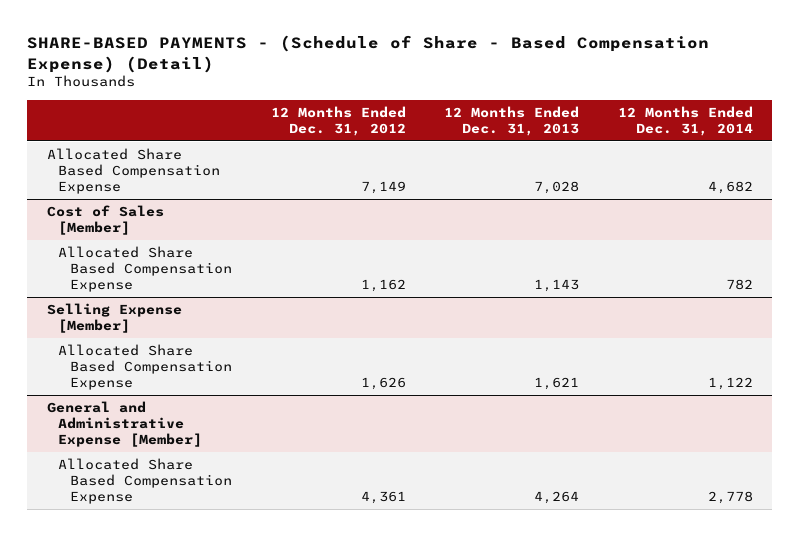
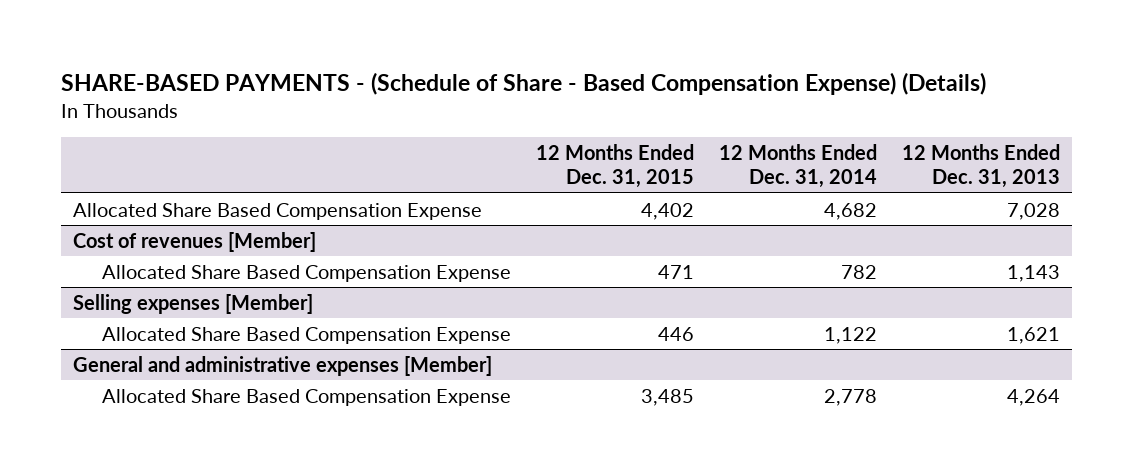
- SHARE-BASED PAYMENTS - (Schedule of Share - Based Compensation Expense) (Detail)
+ SHARE-BASED PAYMENTS - (Schedule of Share - Based Compensation Expense) (Details)
- | 12 Months Ended Dec. 31, 2012 | 12 Months Ended Dec. 31, 2013 | 12 Months Ended Dec. 31, 2014
+ | 12 Months Ended Dec. 31, 2015 | 12 Months Ended Dec. 31, 2014 | 12 Months Ended Dec. 31, 2013
- Cost of Sales [Member]
+ Cost of revenues [Member]
- Selling Expense [Member]
+ Selling expenses [Member]
- General and Administrative Expense [Member]
+ General and administrative expenses [Member]

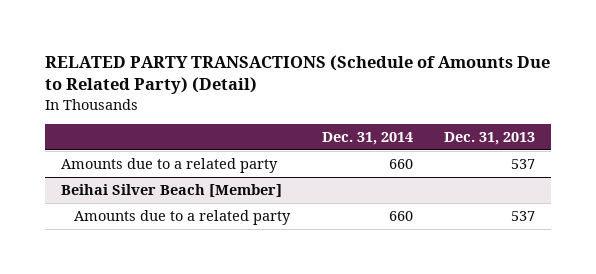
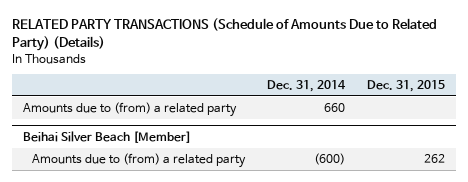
- RELATED PARTY TRANSACTIONS (Schedule of Amounts Due to Related Party) (Detail)
+ RELATED PARTY TRANSACTIONS (Schedule of Amounts Due to Related Party) (Details)
- | Dec. 31, 2014 | Dec. 31, 2013
+ | Dec. 31, 2014 | Dec. 31, 2015
- Amounts due to a related party | 660 | 537
+ Amounts due to (from) a related party | 660 |
@ Beihai Silver Beach [Member]
- Amounts due to a related party | 660 | 537
+ Amounts due to (from) a related party | (600) | 262

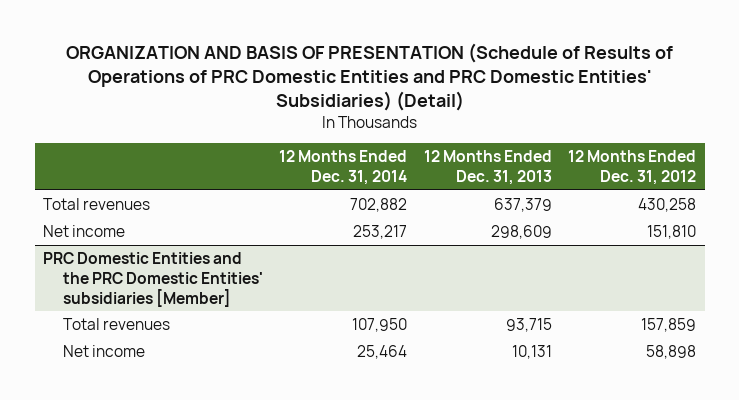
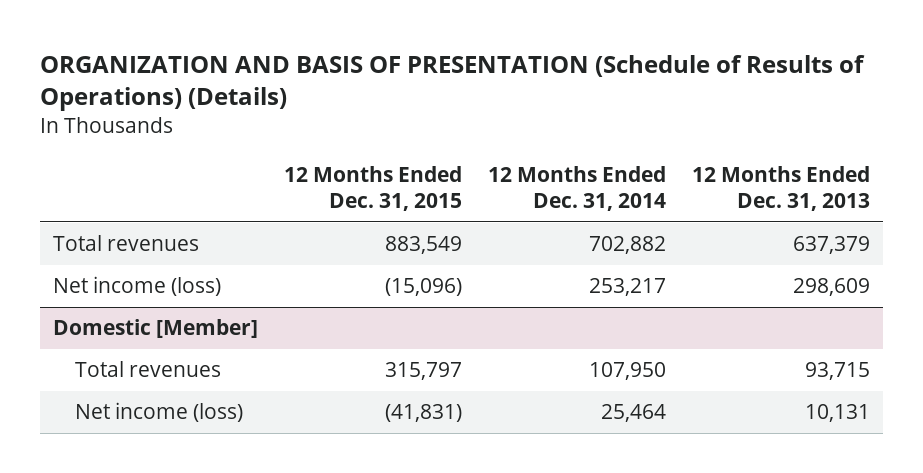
- ORGANIZATION AND BASIS OF PRESENTATION (Schedule of Results of Operations of PRC Domestic Entities and PRC Domestic Entities' Subsidiaries) (Detail)
+ ORGANIZATION AND BASIS OF PRESENTATION (Schedule of Results of Operations) (Details)
- | 12 Months Ended Dec. 31, 2014 | 12 Months Ended Dec. 31, 2013 | 12 Months Ended Dec. 31, 2012
+ | 12 Months Ended Dec. 31, 2015 | 12 Months Ended Dec. 31, 2014 | 12 Months Ended Dec. 31, 2013
- Net income | 253,217 | 298,609 | 151,810
- PRC Domestic Entities and the PRC Domestic Entities' subsidiaries [Member]
+ Net income (loss) | (15,096) | 253,217 | 298,609
+ Domestic [Member]
- Net income | 25,464 | 10,131 | 58,898
+ Net income (loss) | (41,831) | 25,464 | 10,131

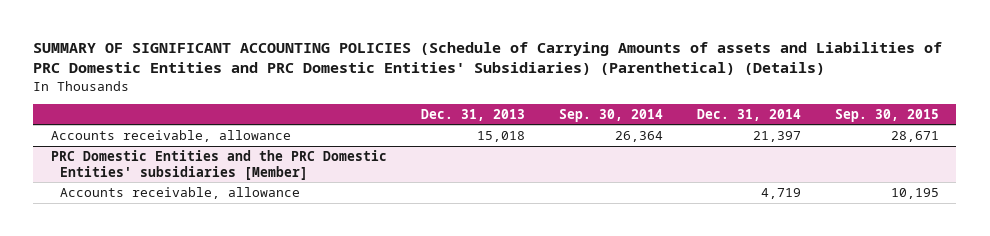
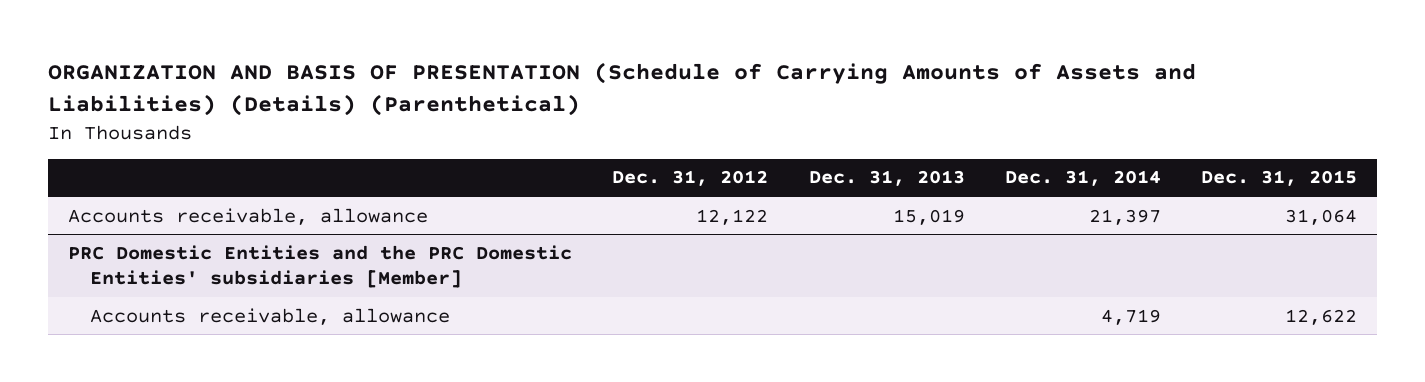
- SUMMARY OF SIGNIFICANT ACCOUNTING POLICIES (Schedule of Carrying Amounts of assets and Liabilities of PRC Domestic Entities and PRC Domestic Entities' Subsidiaries) (Parenthetical) (Details)
+ ORGANIZATION AND BASIS OF PRESENTATION (Schedule of Carrying Amounts of Assets and Liabilities) (Details) (Parenthetical)
- | Dec. 31, 2013 | Sep. 30, 2014 | Dec. 31, 2014 | Sep. 30, 2015
+ | Dec. 31, 2012 | Dec. 31, 2013 | Dec. 31, 2014 | Dec. 31, 2015
- Accounts receivable, allowance | 15,018 | 26,364 | 21,397 | 28,671
+ Accounts receivable, allowance | 12,122 | 15,019 | 21,397 | 31,064

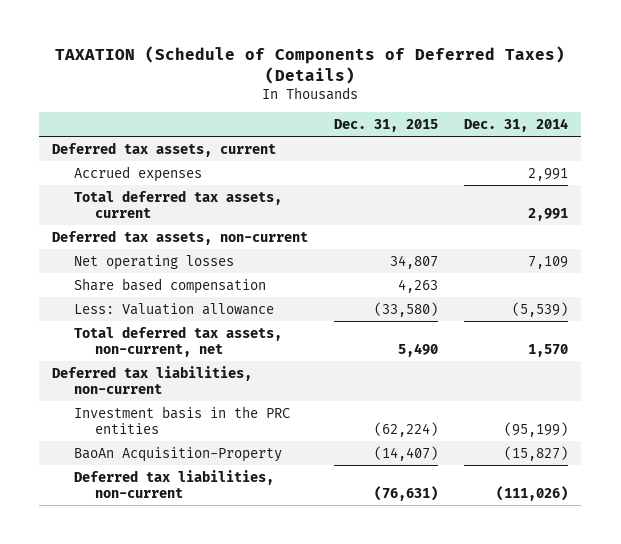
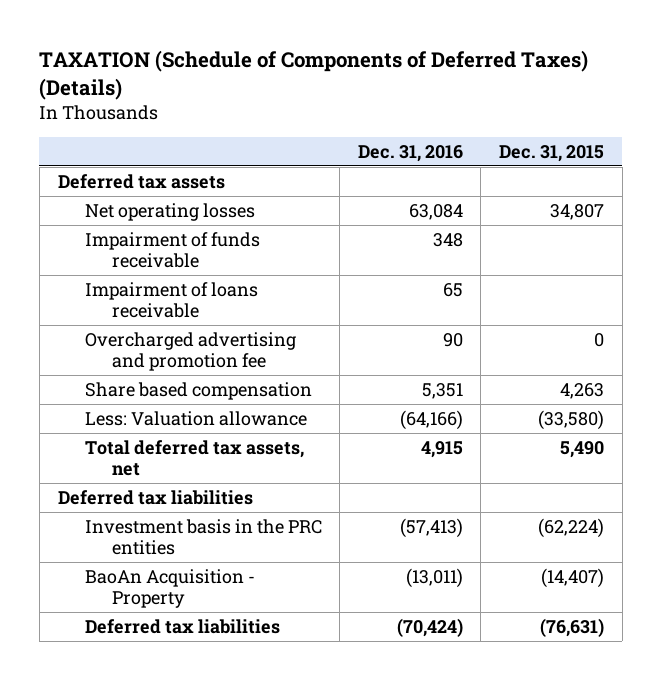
- | Dec. 31, 2015 | Dec. 31, 2014
+ | Dec. 31, 2016 | Dec. 31, 2015
- Deferred tax assets, current
- Accrued expenses | | 2,991
- Total deferred tax assets, current | | 2,991
- Deferred tax assets, non-current
+ Deferred tax assets
+ Impairment of funds receivable | 348 |
+ Impairment of loans receivable | 65 |
+ Overcharged advertising and promotion fee | 90 | 0
- Total deferred tax assets, non-current, net | 5,490 | 1,570
- Deferred tax liabilities, non-current
+ Total deferred tax assets, net | 4,915 | 5,490
+ Deferred tax liabilities
- BaoAn Acquisition-Property | (14,407) | (15,827)
- Deferred tax liabilities, non-current | (76,631) | (111,026)
+ BaoAn Acquisition - Property | (13,011) | (14,407)
+ Deferred tax liabilities | (70,424) | (76,631)

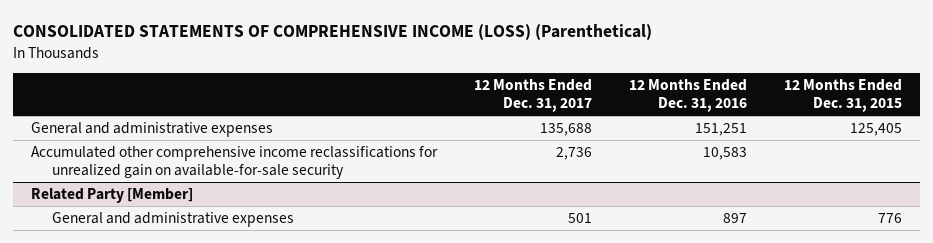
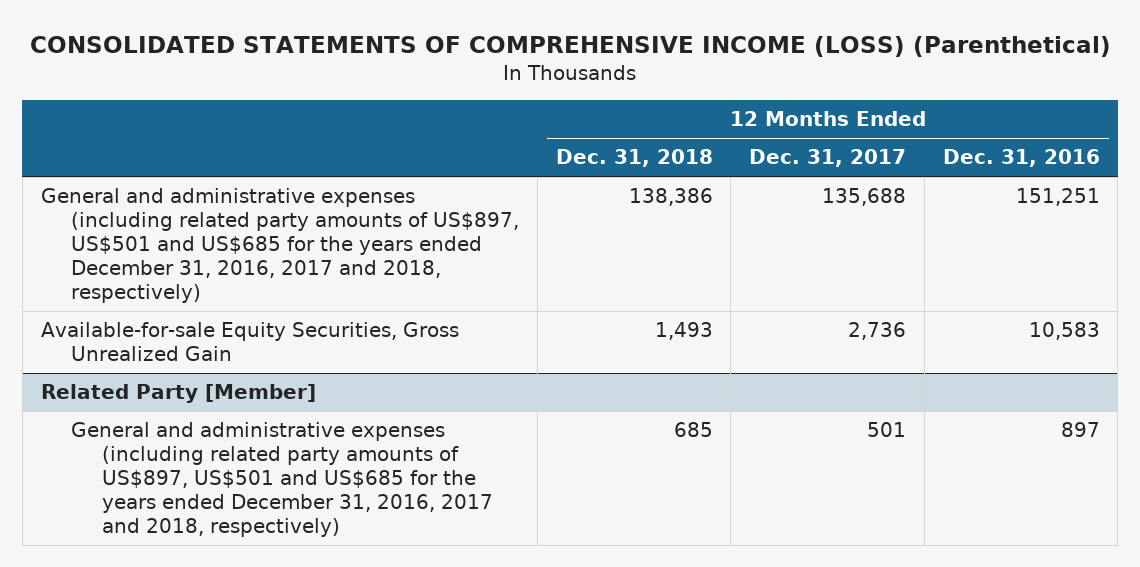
- | 12 Months Ended Dec. 31, 2017 | 12 Months Ended Dec. 31, 2016 | 12 Months Ended Dec. 31, 2015
+ | 12 Months Ended Dec. 31, 2018 | 12 Months Ended Dec. 31, 2017 | 12 Months Ended Dec. 31, 2016
- General and administrative expenses | 135,688 | 151,251 | 125,405
- Accumulated other comprehensive income reclassifications for unrealized gain on available-for-sale security | 2,736 | 10,583 |
+ General and administrative expenses (including related party amounts of US$897, US$501 and US$685 for the years ended December 31, 2016, 2017 and 2018, respectively) | 138,386 | 135,688 | 151,251
+ Available-for-sale Equity Securities, Gross Unrealized Gain | 1,493 | 2,736 | 10,583
@ Related Party [Member]
- General and administrative expenses | 501 | 897 | 776
+ General and administrative expenses (including related party amounts of US$897, US$501 and US$685 for the years ended December 31, 2016, 2017 and 2018, respectively) | 685 | 501 | 897

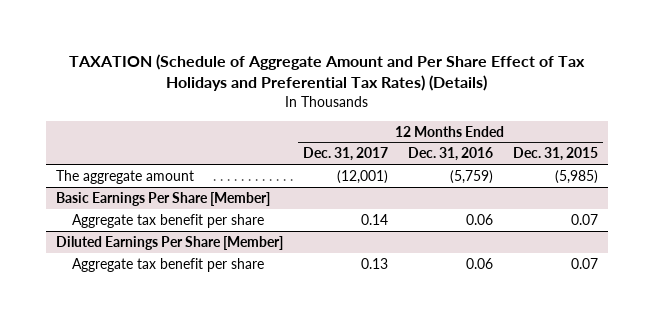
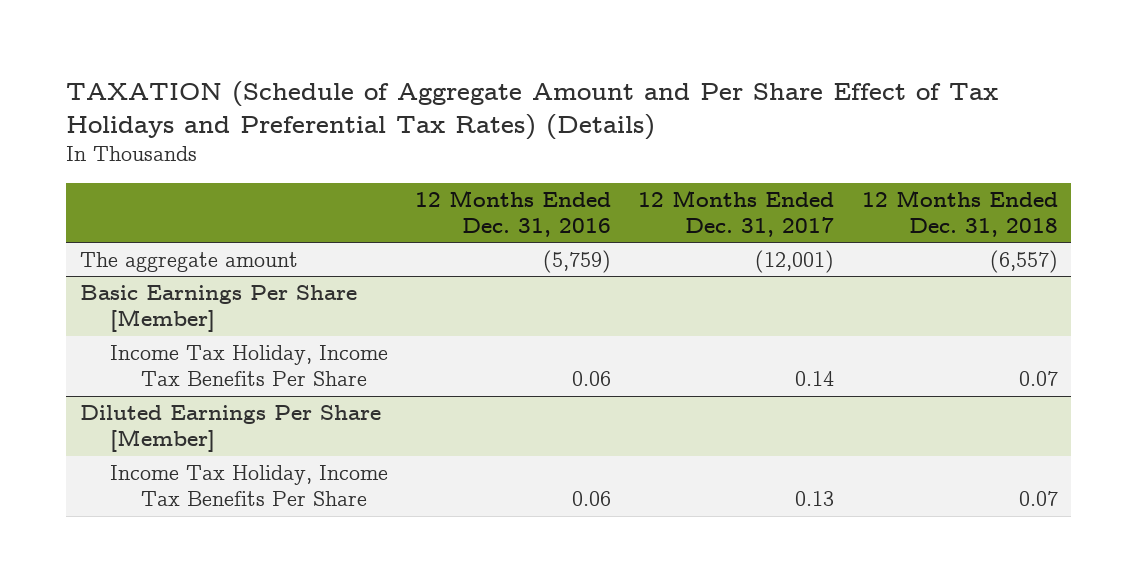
- | 12 Months Ended Dec. 31, 2017 | 12 Months Ended Dec. 31, 2016 | 12 Months Ended Dec. 31, 2015
+ | 12 Months Ended Dec. 31, 2016 | 12 Months Ended Dec. 31, 2017 | 12 Months Ended Dec. 31, 2018
@ Basic Earnings Per Share [Member]
- Aggregate tax benefit per share | 0.14 | 0.06 | 0.07
+ Income Tax Holiday, Income Tax Benefits Per Share | 0.06 | 0.14 | 0.07
@ Diluted Earnings Per Share [Member]
- Aggregate tax benefit per share | 0.13 | 0.06 | 0.07
+ Income Tax Holiday, Income Tax Benefits Per Share | 0.06 | 0.13 | 0.07

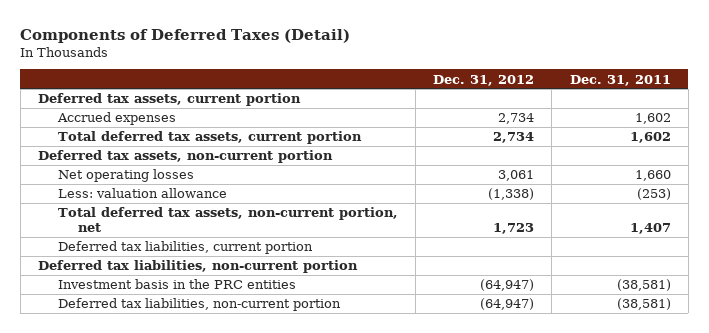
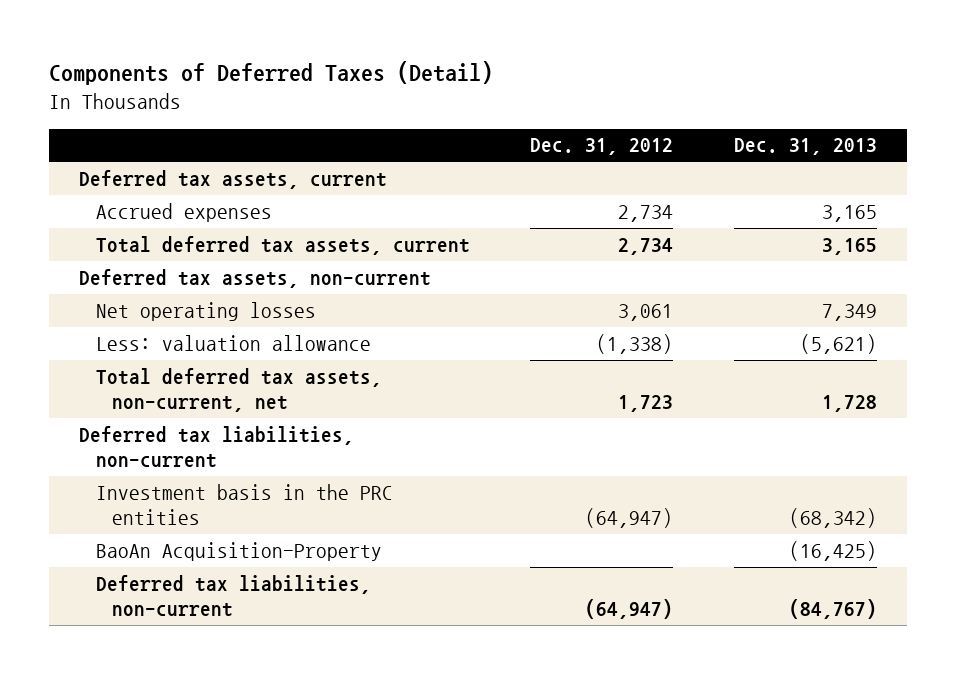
- | Dec. 31, 2012 | Dec. 31, 2011
+ | Dec. 31, 2012 | Dec. 31, 2013
- Deferred tax assets, current portion
+ Deferred tax assets, current
- Total deferred tax assets, current portion | 2,734 | 1,602
- Deferred tax assets, non-current portion
+ Total deferred tax assets, current | 2,734 | 3,165
+ Deferred tax assets, non-current
- Total deferred tax assets, non-current portion, net | 1,723 | 1,407
- Deferred tax liabilities, current portion
- Deferred tax liabilities, non-current portion
+ Total deferred tax assets, non-current, net | 1,723 | 1,728
+ Deferred tax liabilities, non-current
- Deferred tax liabilities, non-current portion | (64,947) | (38,581)
+ BaoAn Acquisition-Property | | (16,425)
+ Deferred tax liabilities, non-current | (64,947) | (84,767)

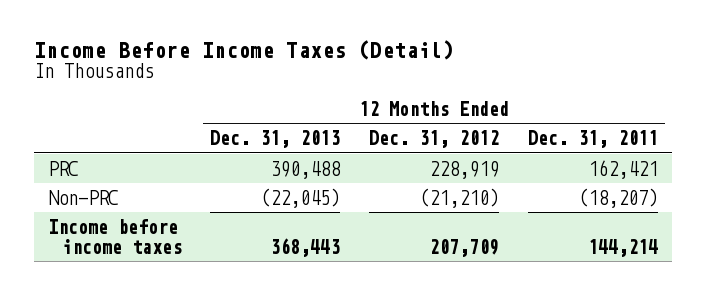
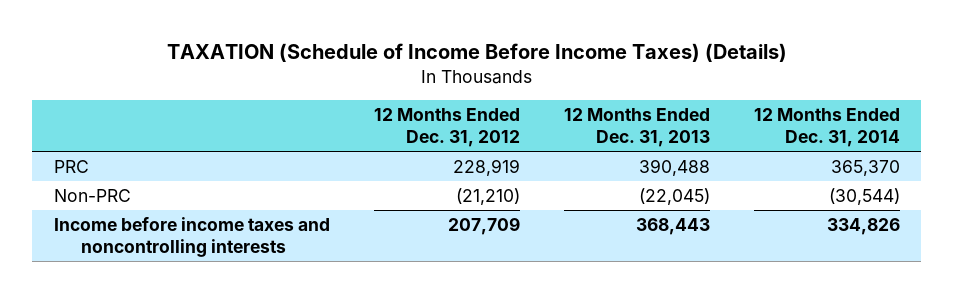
- Income Before Income Taxes (Detail)
+ TAXATION (Schedule of Income Before Income Taxes) (Details)
- | 12 Months Ended Dec. 31, 2013 | 12 Months Ended Dec. 31, 2012 | 12 Months Ended Dec. 31, 2011
+ | 12 Months Ended Dec. 31, 2012 | 12 Months Ended Dec. 31, 2013 | 12 Months Ended Dec. 31, 2014
- Income before income taxes | 368,443 | 207,709 | 144,214
+ Income before income taxes and noncontrolling interests | 207,709 | 368,443 | 334,826

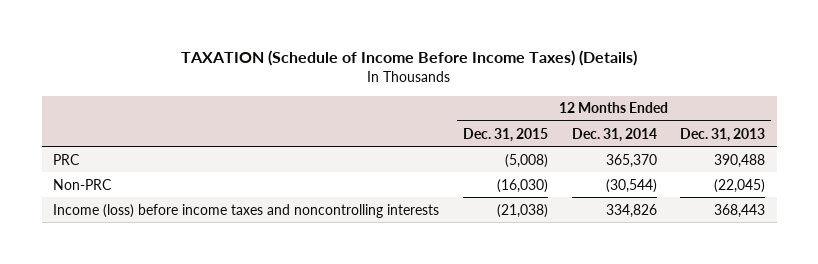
- | 12 Months Ended Dec. 31, 2012 | 12 Months Ended Dec. 31, 2013 | 12 Months Ended Dec. 31, 2014
+ | 12 Months Ended Dec. 31, 2015 | 12 Months Ended Dec. 31, 2014 | 12 Months Ended Dec. 31, 2013
- Income before income taxes and noncontrolling interests | 207,709 | 368,443 | 334,826
+ Income (loss) before income taxes and noncontrolling interests | (21,038) | 334,826 | 368,443

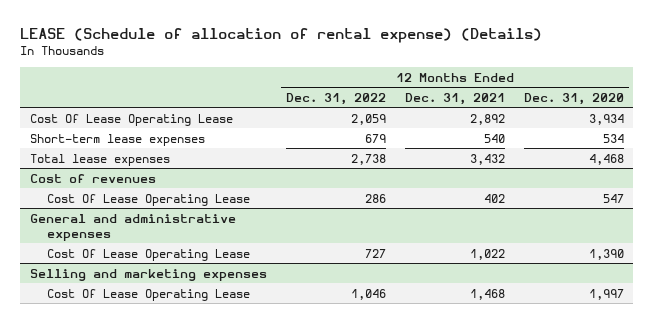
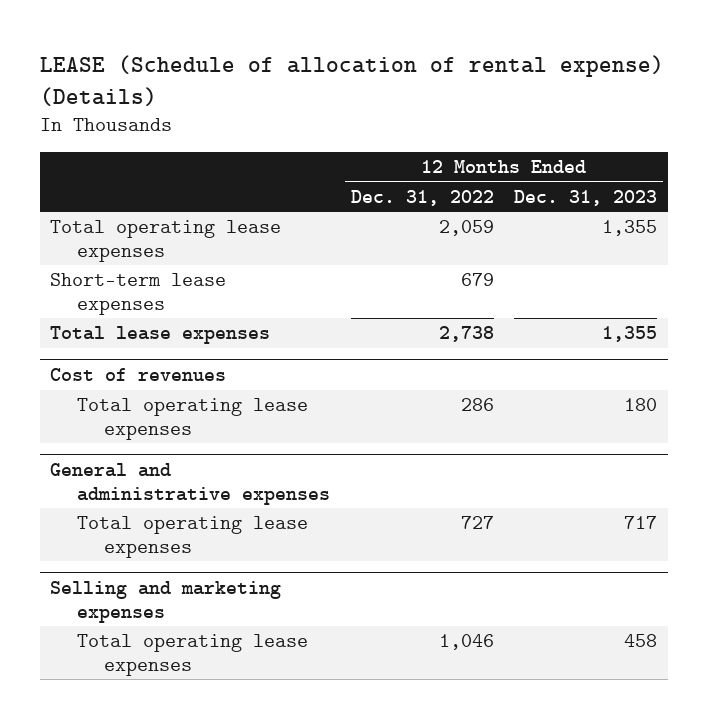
- | 12 Months Ended Dec. 31, 2022 | 12 Months Ended Dec. 31, 2021 | 12 Months Ended Dec. 31, 2020
+ | 12 Months Ended Dec. 31, 2022 | 12 Months Ended Dec. 31, 2023
- Cost Of Lease Operating Lease | 2,059 | 2,892 | 3,934
+ Total operating lease expenses | 2,059 | 1,355
@ Cost of revenues
- Cost Of Lease Operating Lease | 286 | 402 | 547
+ Total operating lease expenses | 286 | 180
@ General and administrative expenses
- Cost Of Lease Operating Lease | 727 | 1,022 | 1,390
+ Total operating lease expenses | 727 | 717
@ Selling and marketing expenses
- Cost Of Lease Operating Lease | 1,046 | 1,468 | 1,997
+ Total operating lease expenses | 1,046 | 458

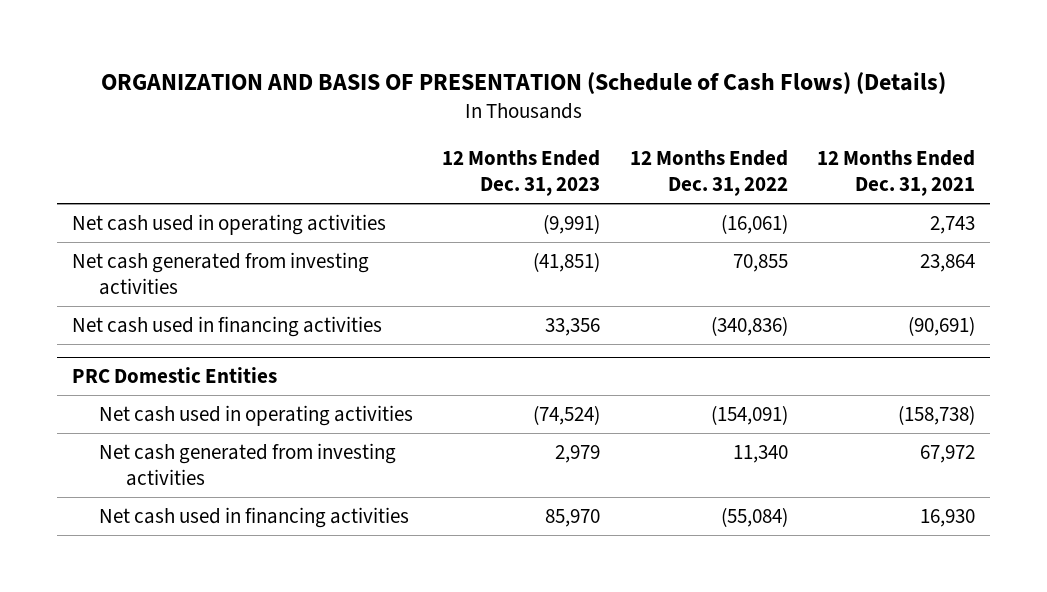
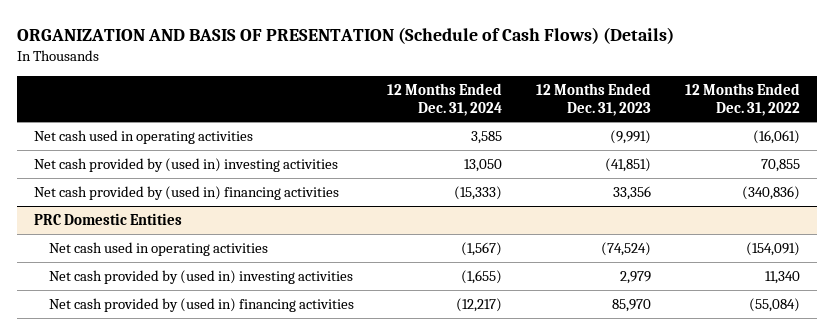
- | 12 Months Ended Dec. 31, 2023 | 12 Months Ended Dec. 31, 2022 | 12 Months Ended Dec. 31, 2021
+ | 12 Months Ended Dec. 31, 2024 | 12 Months Ended Dec. 31, 2023 | 12 Months Ended Dec. 31, 2022
- Net cash generated from investing activities | (41,851) | 70,855 | 23,864
- Net cash used in financing activities | 33,356 | (340,836) | (90,691)
+ Net cash provided by (used in) investing activities | 13,050 | (41,851) | 70,855
+ Net cash provided by (used in) financing activities | (15,333) | 33,356 | (340,836)
@ PRC Domestic Entities
- Net cash generated from investing activities | 2,979 | 11,340 | 67,972
- Net cash used in financing activities | 85,970 | (55,084) | 16,930
+ Net cash provided by (used in) investing activities | (1,655) | 2,979 | 11,340
+ Net cash provided by (used in) financing activities | (12,217) | 85,970 | (55,084)

